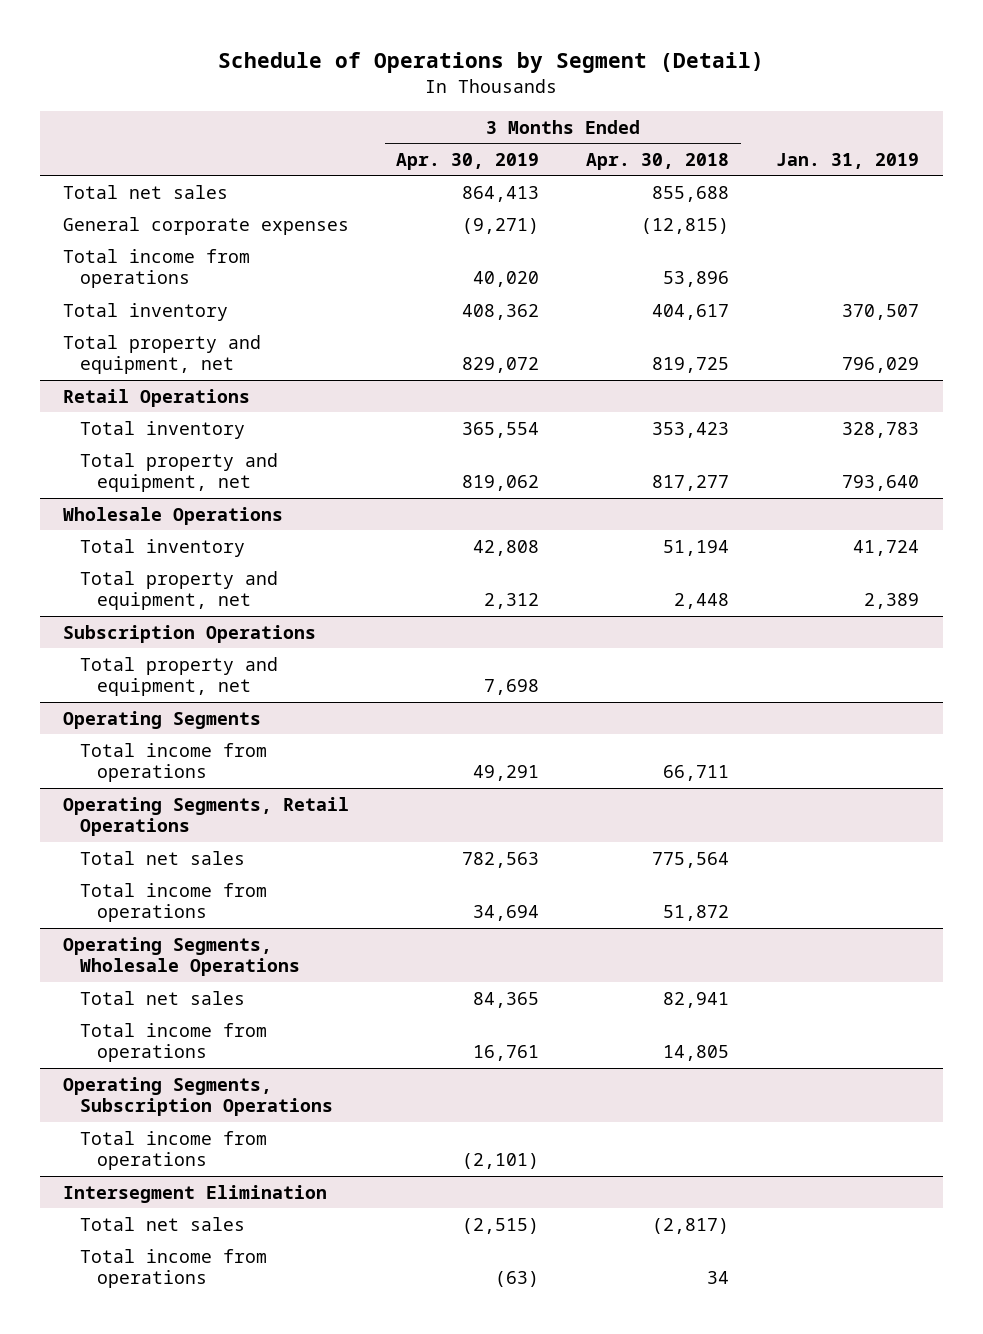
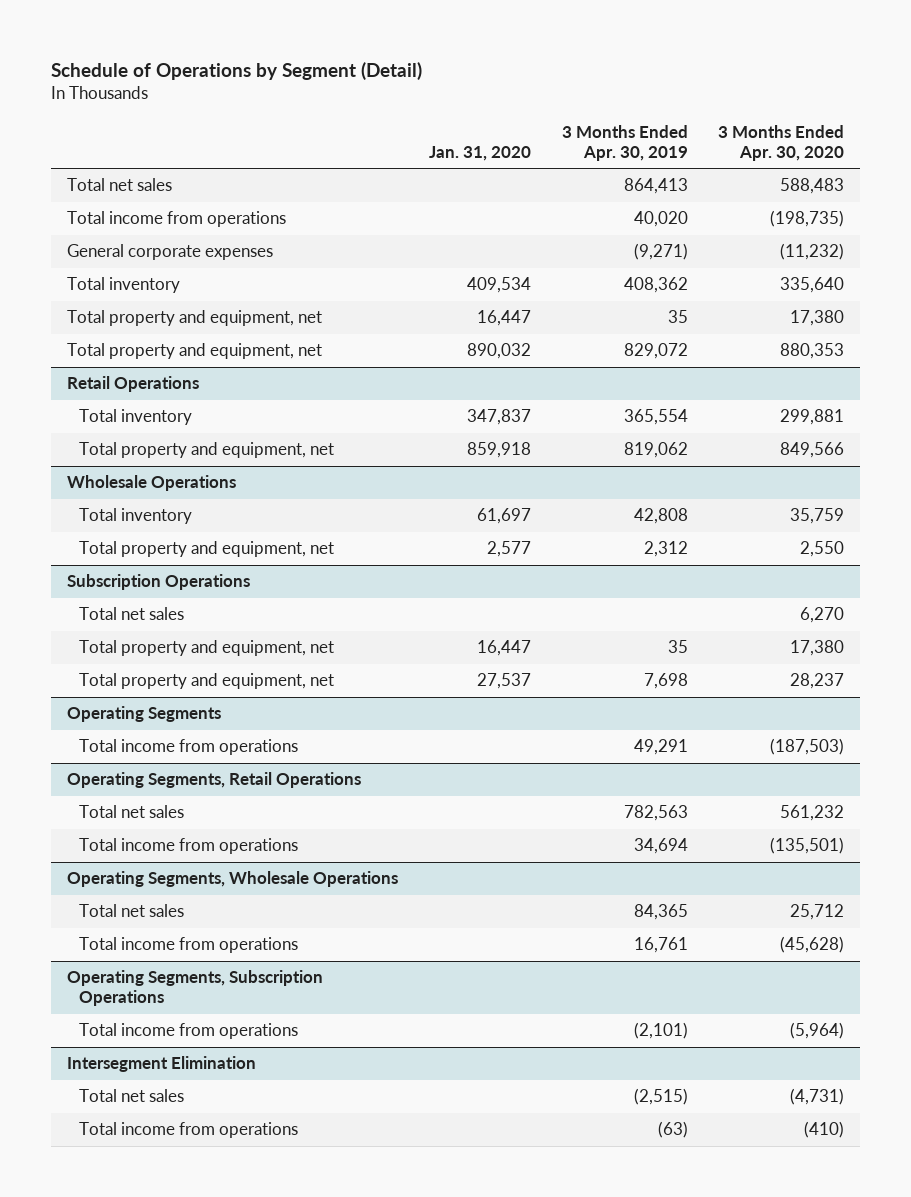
- | 3 Months Ended Apr. 30, 2019 | 3 Months Ended Apr. 30, 2018 | Jan. 31, 2019
+ | Jan. 31, 2020 | 3 Months Ended Apr. 30, 2019 | 3 Months Ended Apr. 30, 2020
moved down: General corporate expenses | | (9,271) | (11,232)
+ Total property and equipment, net | 16,447 | 35 | 17,380
@ Subscription Operations
+ Total net sales | | | 6,270
+ Total property and equipment, net | 16,447 | 35 | 17,380

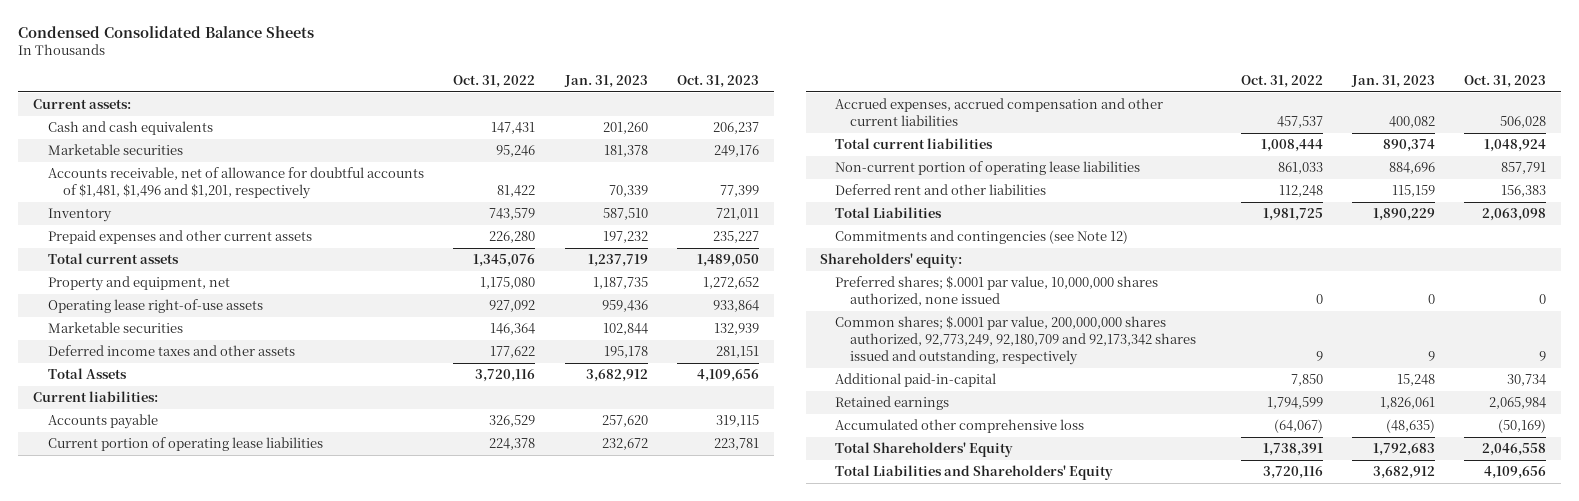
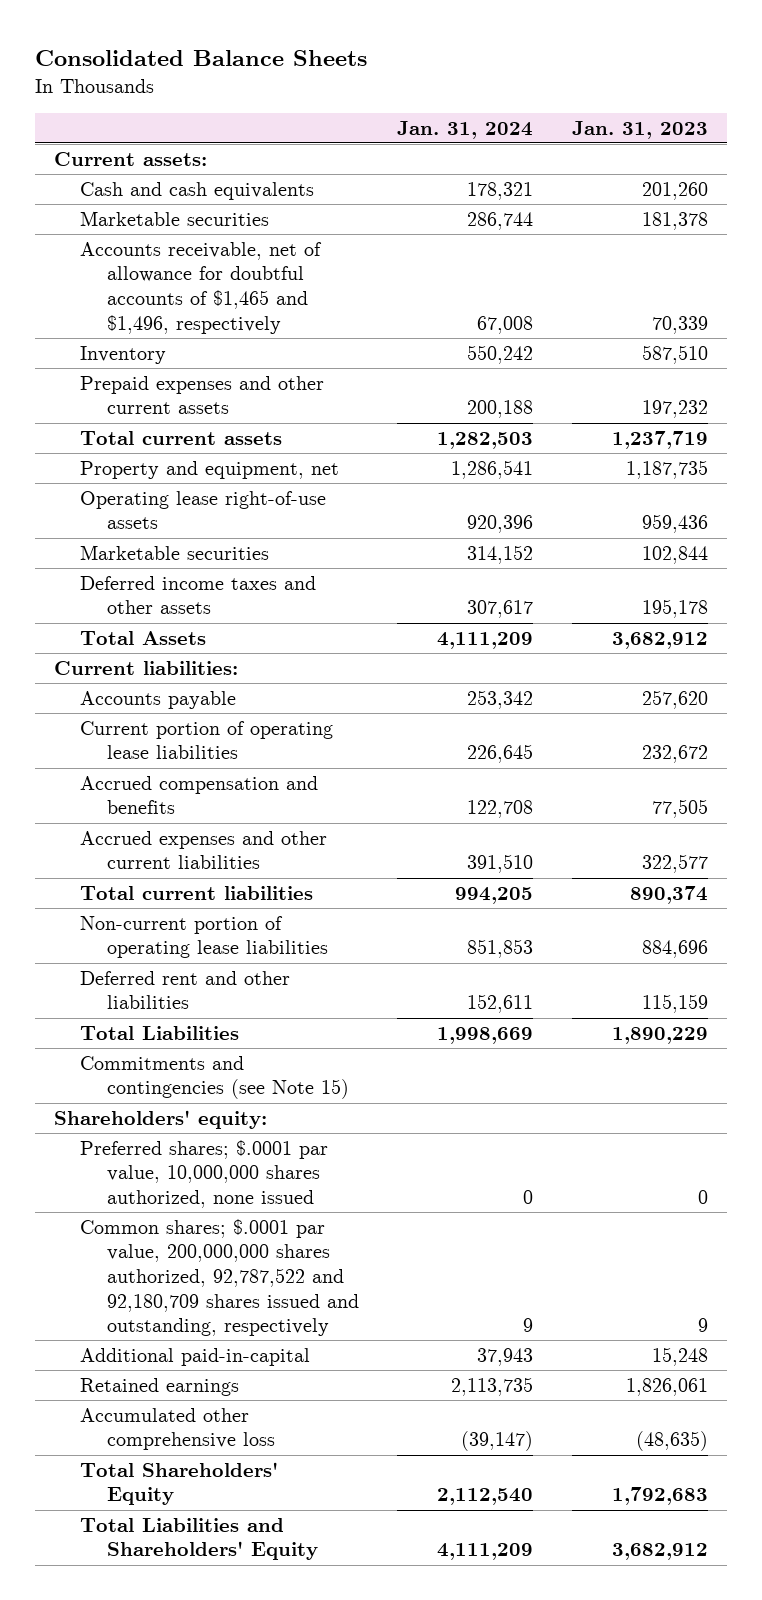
- Condensed Consolidated Balance Sheets
+ Consolidated Balance Sheets
- | Oct. 31, 2022 | Jan. 31, 2023 | Oct. 31, 2023
+ | Jan. 31, 2024 | Jan. 31, 2023
- Accounts receivable, net of allowance for doubtful accounts of $1,481, $1,496 and $1,201, respectively | 81,422 | 70,339 | 77,399
+ Accounts receivable, net of allowance for doubtful accounts of $1,465 and $1,496, respectively | 67,008 | 70,339
- Accrued expenses, accrued compensation and other current liabilities | 457,537 | 400,082 | 506,028
+ Accrued compensation and benefits | 122,708 | 77,505
+ Accrued expenses and other current liabilities | 391,510 | 322,577
- Commitments and contingencies (see Note 12)
+ Commitments and contingencies (see Note 15)
- Common shares; $.0001 par value, 200,000,000 shares authorized, 92,773,249, 92,180,709 and 92,173,342 shares issued and outstanding, respectively | 9 | 9 | 9
+ Common shares; $.0001 par value, 200,000,000 shares authorized, 92,787,522 and 92,180,709 shares issued and outstanding, respectively | 9 | 9

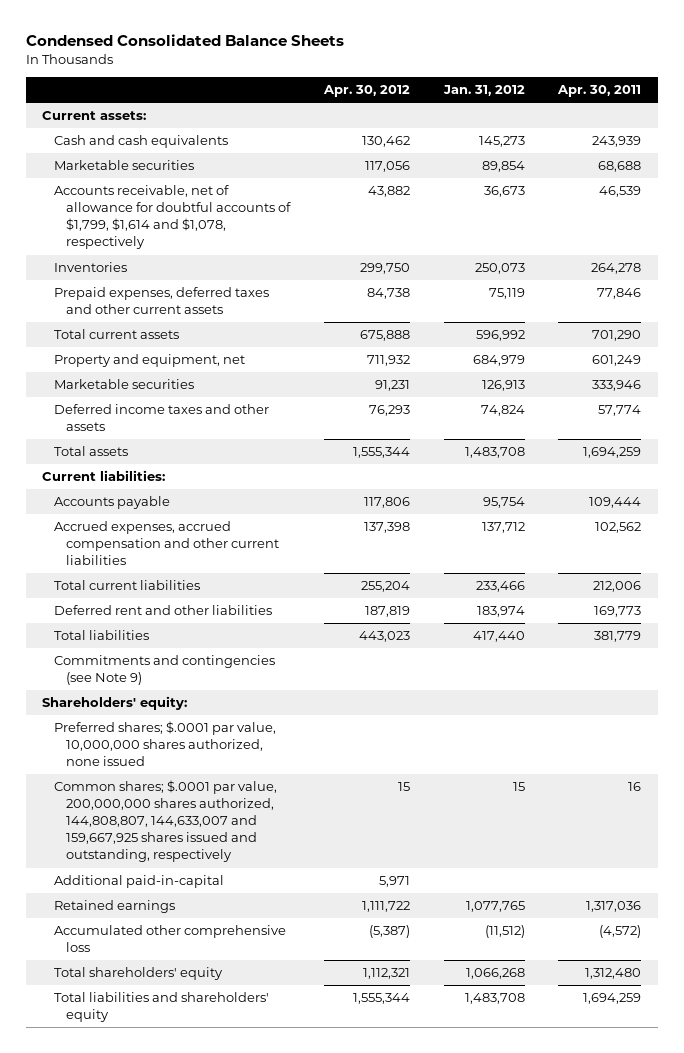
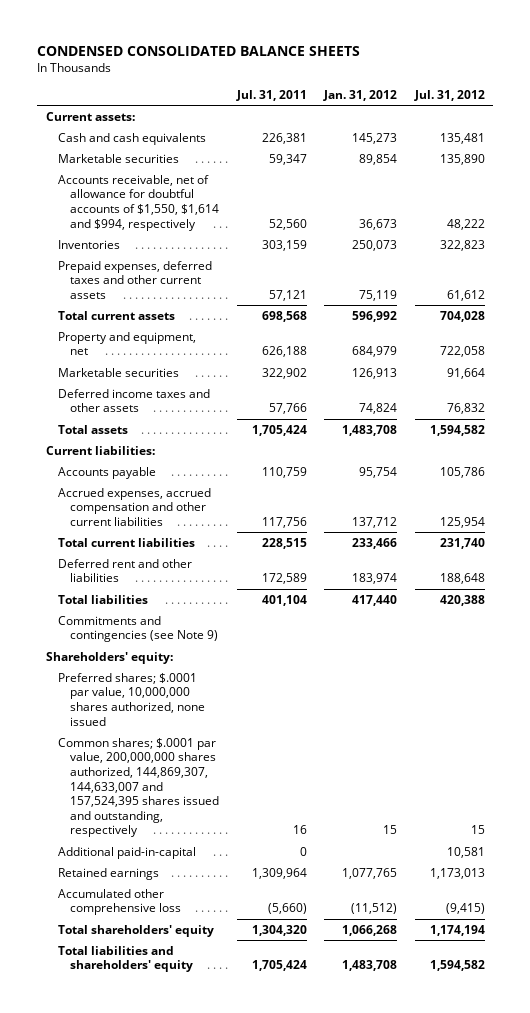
- Condensed Consolidated Balance Sheets
+ CONDENSED CONSOLIDATED BALANCE SHEETS
- | Apr. 30, 2012 | Jan. 31, 2012 | Apr. 30, 2011
+ | Jul. 31, 2011 | Jan. 31, 2012 | Jul. 31, 2012
- Accounts receivable, net of allowance for doubtful accounts of $1,799, $1,614 and $1,078, respectively | 43,882 | 36,673 | 46,539
+ Accounts receivable, net of allowance for doubtful accounts of $1,550, $1,614 and $994, respectively | 52,560 | 36,673 | 48,222
- Common shares; $.0001 par value, 200,000,000 shares authorized, 144,808,807, 144,633,007 and 159,667,925 shares issued and outstanding, respectively | 15 | 15 | 16
+ Common shares; $.0001 par value, 200,000,000 shares authorized, 144,869,307, 144,633,007 and 157,524,395 shares issued and outstanding, respectively | 16 | 15 | 15

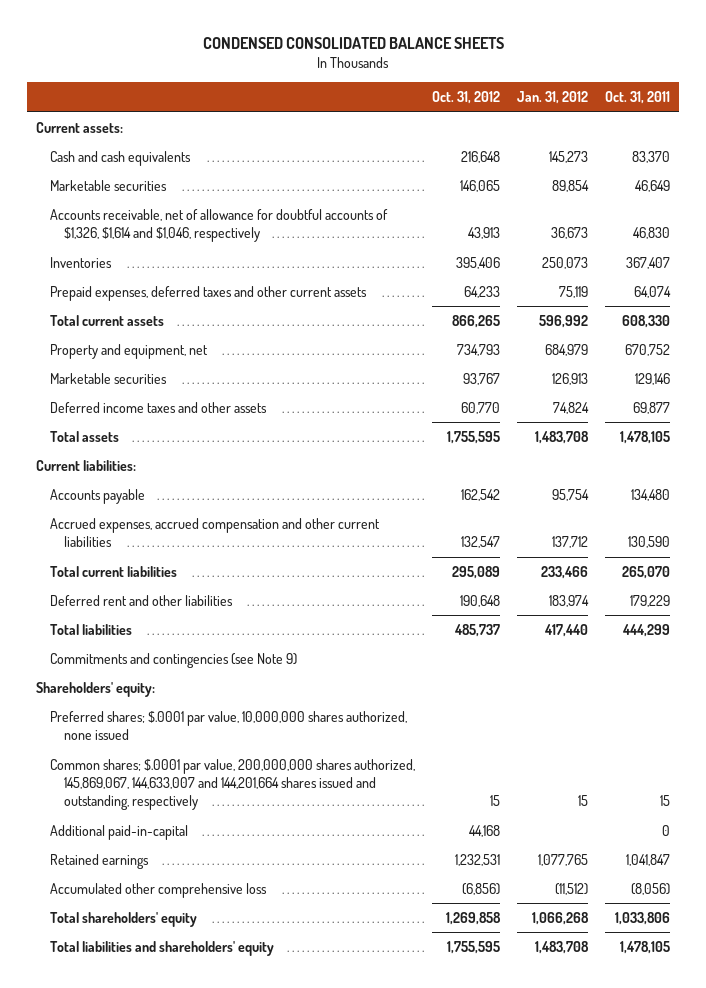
- | Jul. 31, 2011 | Jan. 31, 2012 | Jul. 31, 2012
+ | Oct. 31, 2012 | Jan. 31, 2012 | Oct. 31, 2011
- Accounts receivable, net of allowance for doubtful accounts of $1,550, $1,614 and $994, respectively | 52,560 | 36,673 | 48,222
+ Accounts receivable, net of allowance for doubtful accounts of $1,326, $1,614 and $1,046, respectively | 43,913 | 36,673 | 46,830
- Common shares; $.0001 par value, 200,000,000 shares authorized, 144,869,307, 144,633,007 and 157,524,395 shares issued and outstanding, respectively | 16 | 15 | 15
+ Common shares; $.0001 par value, 200,000,000 shares authorized, 145,869,067, 144,633,007 and 144,201,664 shares issued and outstanding, respectively | 15 | 15 | 15

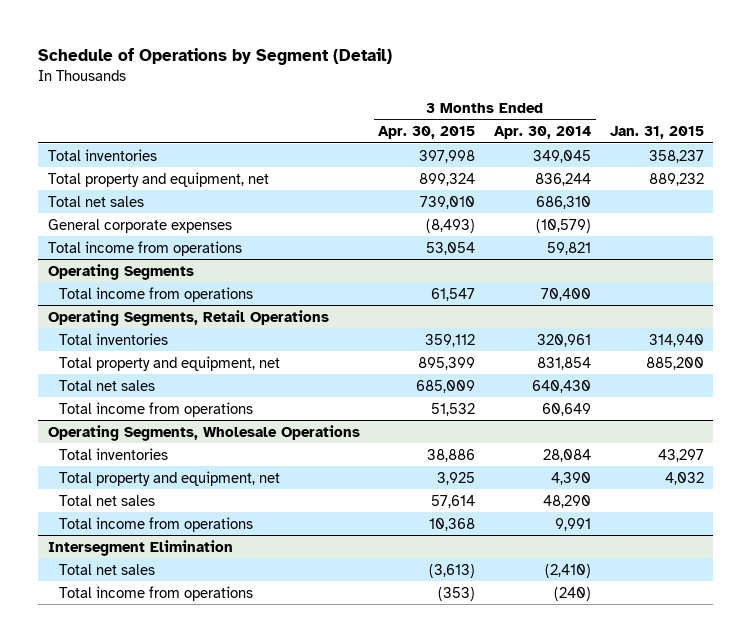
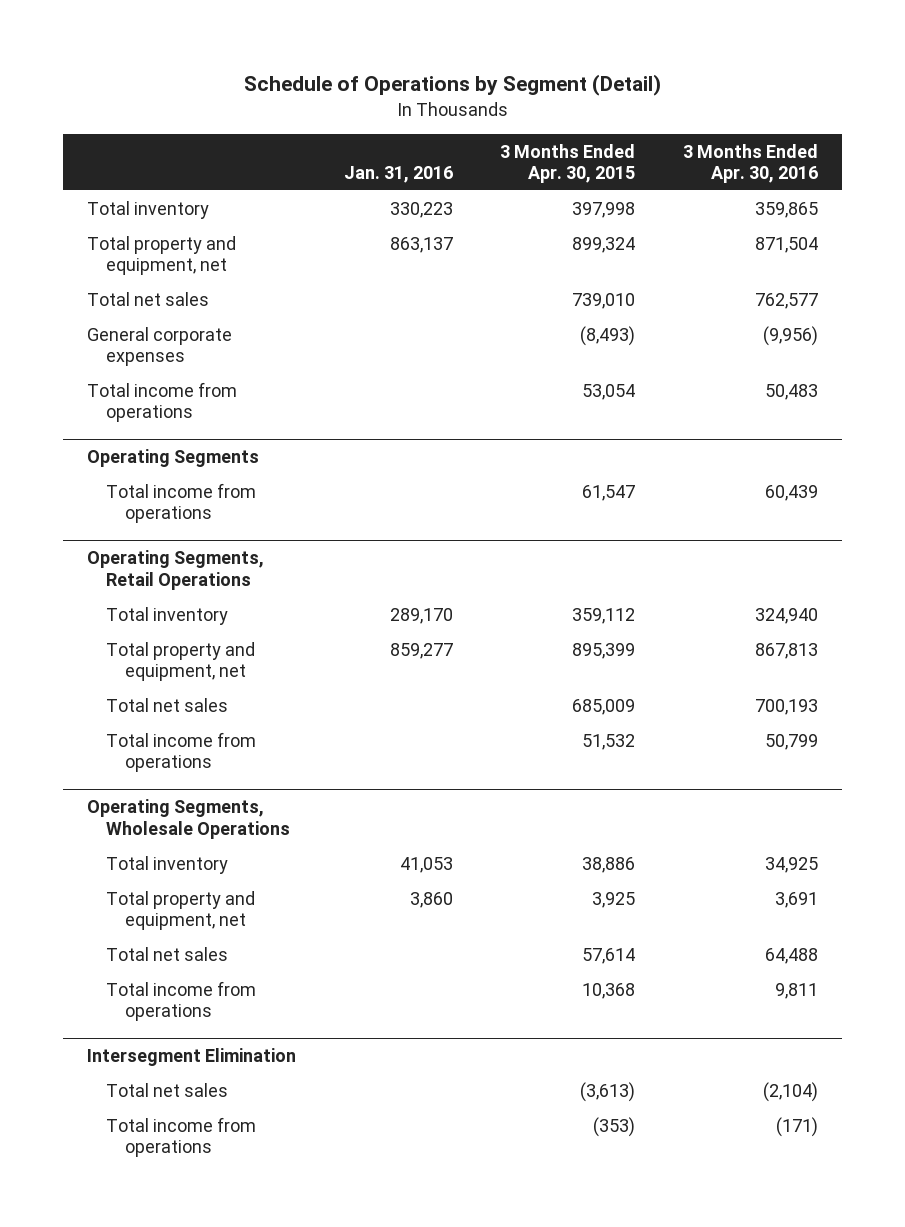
- | 3 Months Ended Apr. 30, 2015 | 3 Months Ended Apr. 30, 2014 | Jan. 31, 2015
+ | Jan. 31, 2016 | 3 Months Ended Apr. 30, 2015 | 3 Months Ended Apr. 30, 2016
- Total inventories | 397,998 | 349,045 | 358,237
+ Total inventory | 330,223 | 397,998 | 359,865
@ Operating Segments, Retail Operations
- Total inventories | 359,112 | 320,961 | 314,940
+ Total inventory | 289,170 | 359,112 | 324,940
@ Operating Segments, Wholesale Operations
- Total inventories | 38,886 | 28,084 | 43,297
+ Total inventory | 41,053 | 38,886 | 34,925

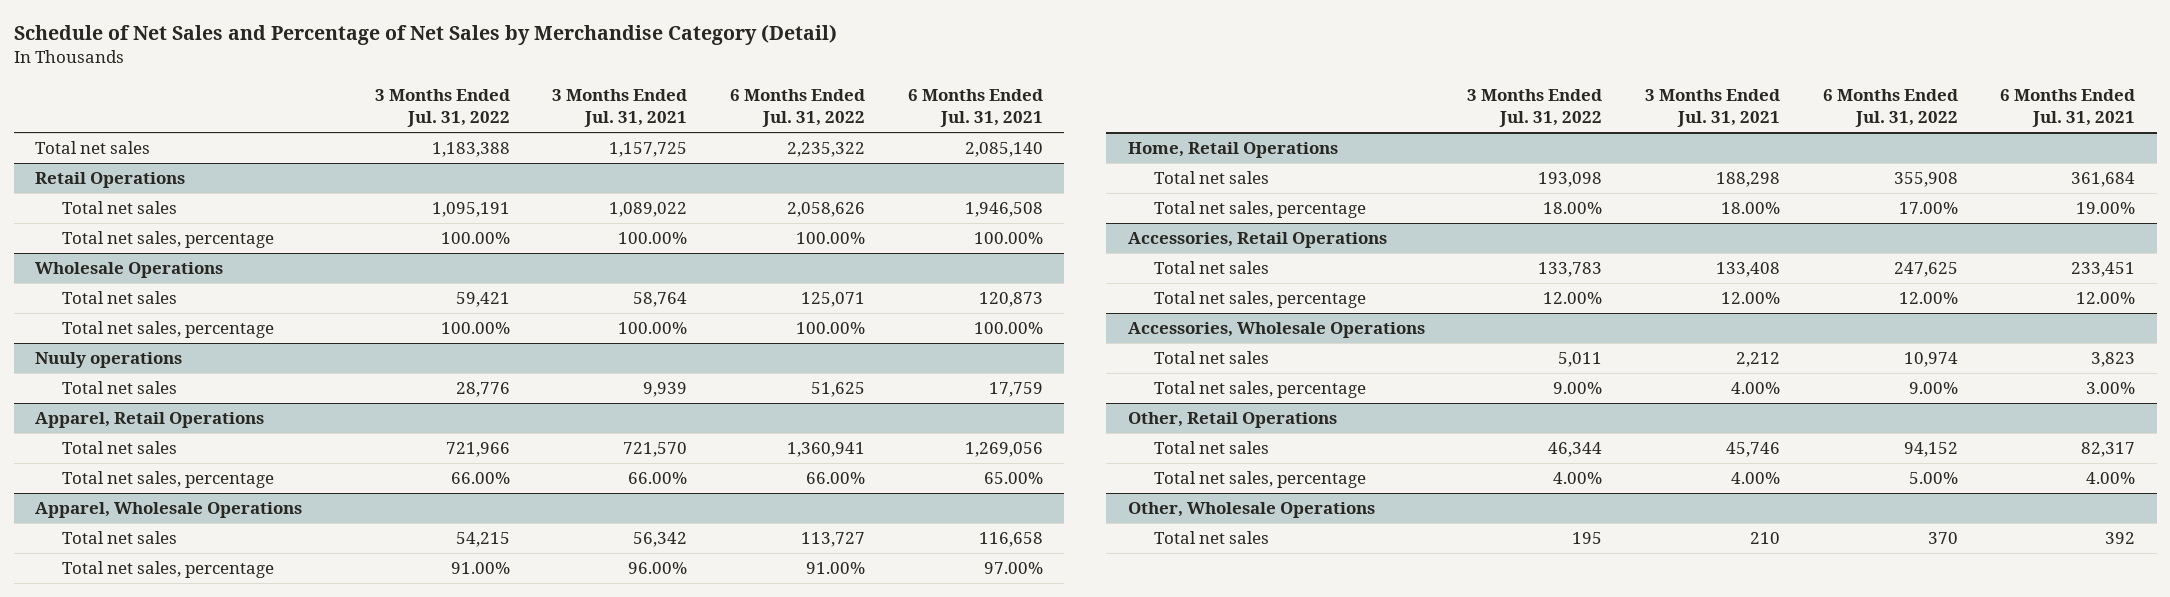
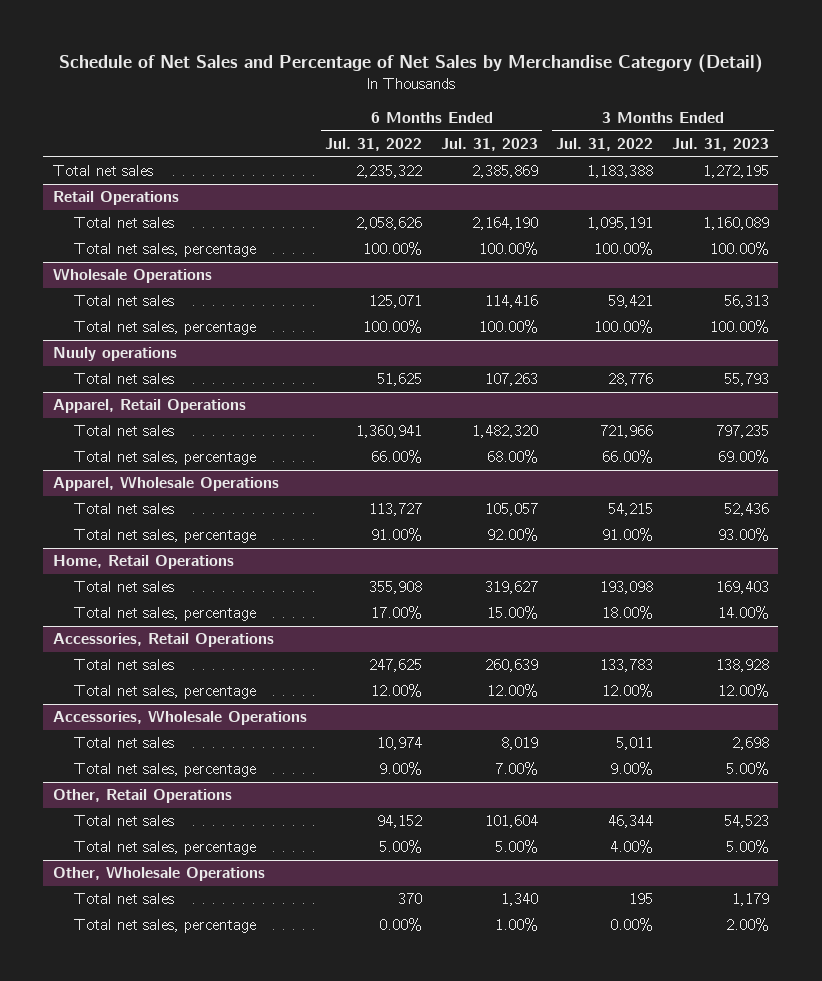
- | 3 Months Ended Jul. 31, 2022 | 3 Months Ended Jul. 31, 2021 | 6 Months Ended Jul. 31, 2022 | 6 Months Ended Jul. 31, 2021
+ | 6 Months Ended Jul. 31, 2022 | 6 Months Ended Jul. 31, 2023 | 3 Months Ended Jul. 31, 2022 | 3 Months Ended Jul. 31, 2023
@ Other, Wholesale Operations
+ Total net sales, percentage | 0.00% | 1.00% | 0.00% | 2.00%

